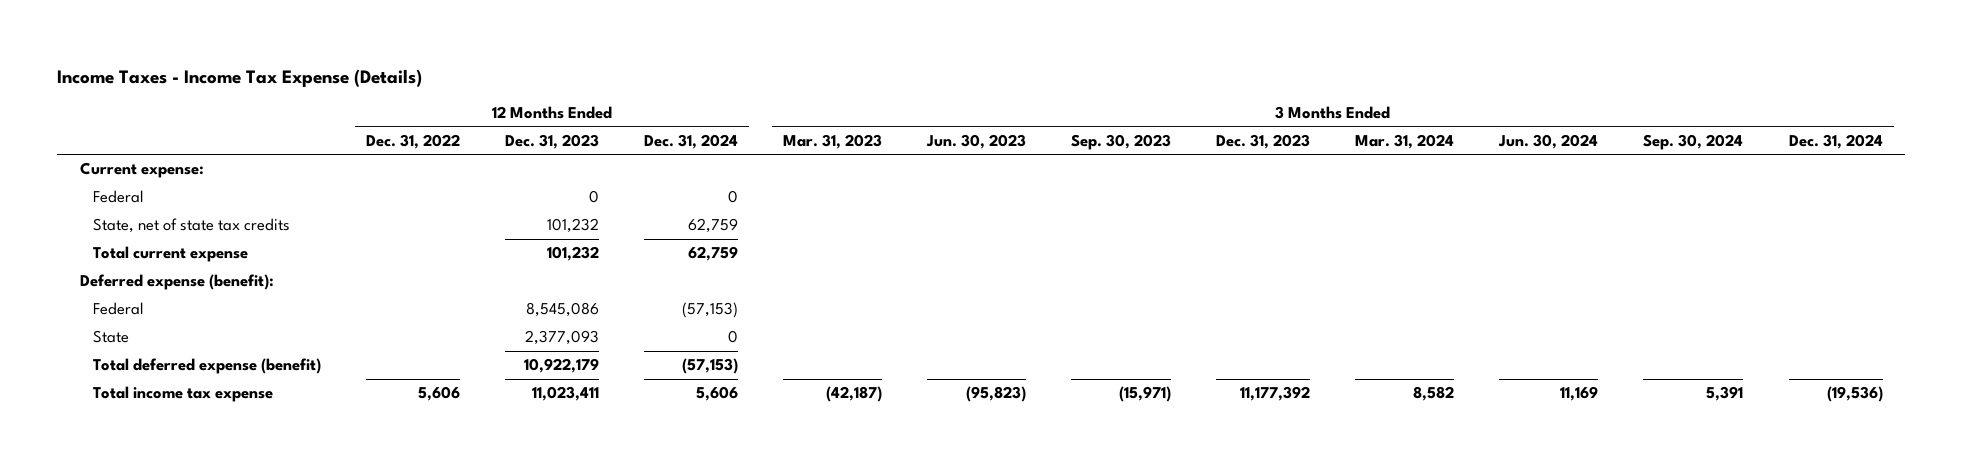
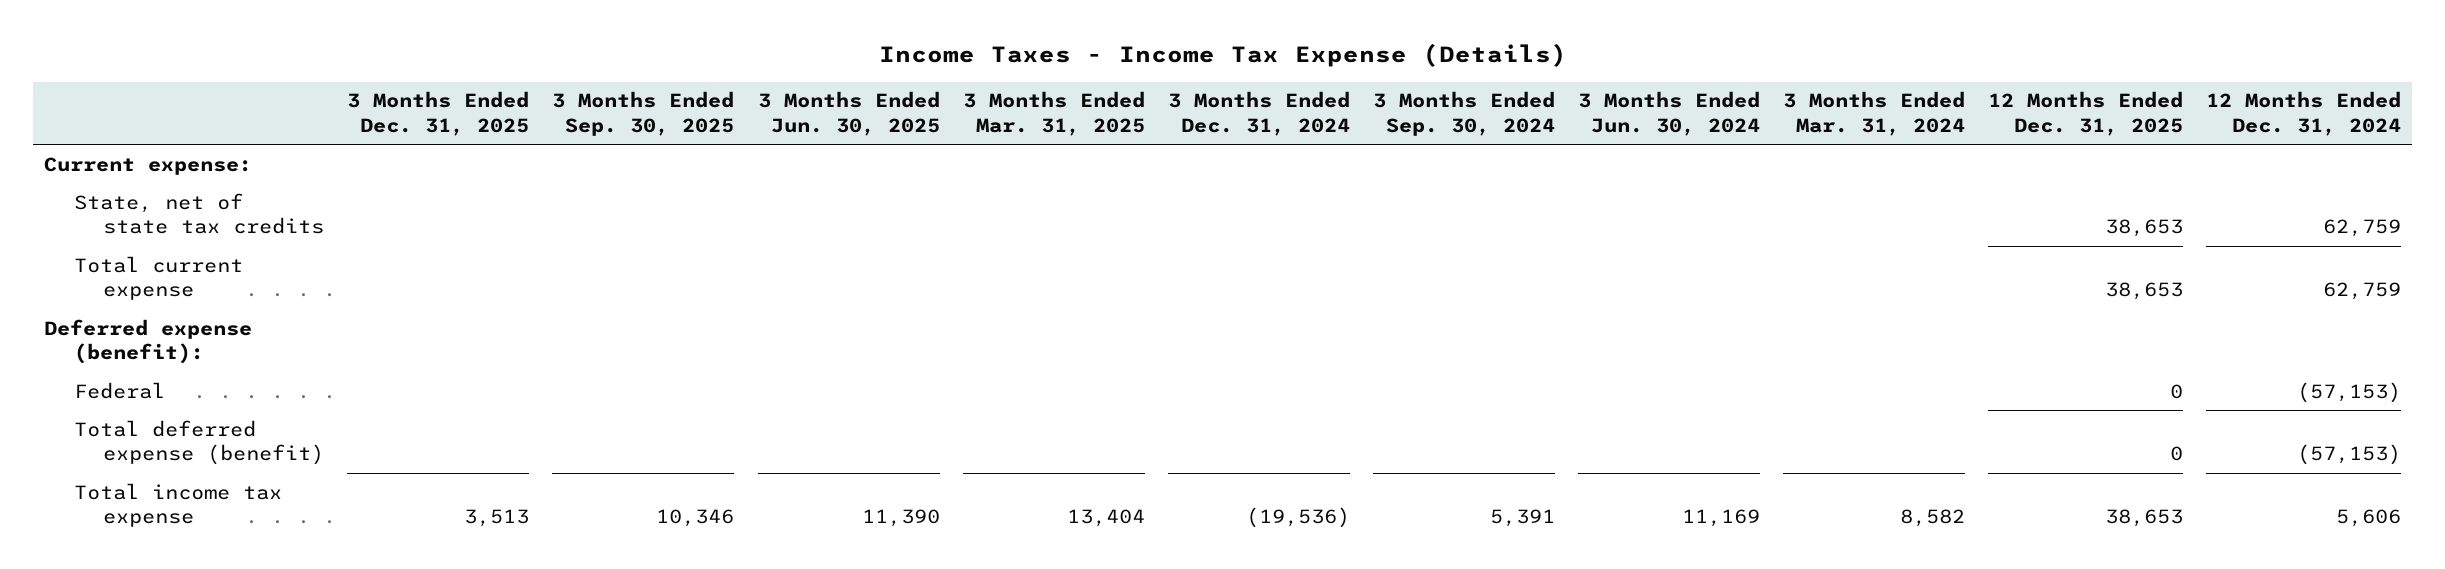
- | 12 Months Ended Dec. 31, 2022 | 12 Months Ended Dec. 31, 2023 | 12 Months Ended Dec. 31, 2024 | 3 Months Ended Mar. 31, 2023 | 3 Months Ended Jun. 30, 2023 | 3 Months Ended Sep. 30, 2023 | 3 Months Ended Dec. 31, 2023 | 3 Months Ended Mar. 31, 2024 | 3 Months Ended Jun. 30, 2024 | 3 Months Ended Sep. 30, 2024 | 3 Months Ended Dec. 31, 2024
+ | 3 Months Ended Dec. 31, 2025 | 3 Months Ended Sep. 30, 2025 | 3 Months Ended Jun. 30, 2025 | 3 Months Ended Mar. 31, 2025 | 3 Months Ended Dec. 31, 2024 | 3 Months Ended Sep. 30, 2024 | 3 Months Ended Jun. 30, 2024 | 3 Months Ended Mar. 31, 2024 | 12 Months Ended Dec. 31, 2025 | 12 Months Ended Dec. 31, 2024
- Federal | | 0 | 0 | | | | | | | |
- State | | 2,377,093 | 0 | | | | | | | |

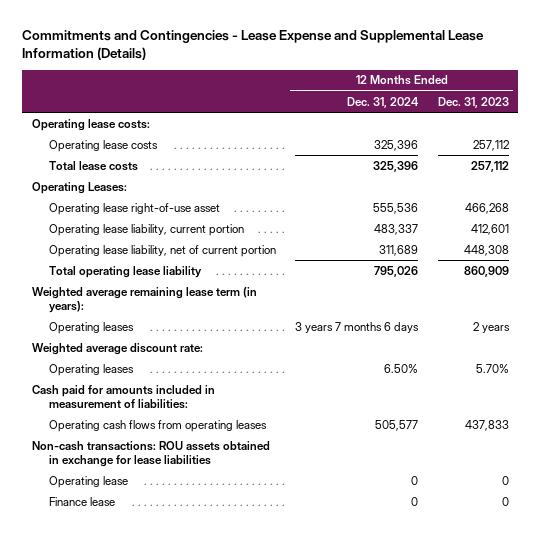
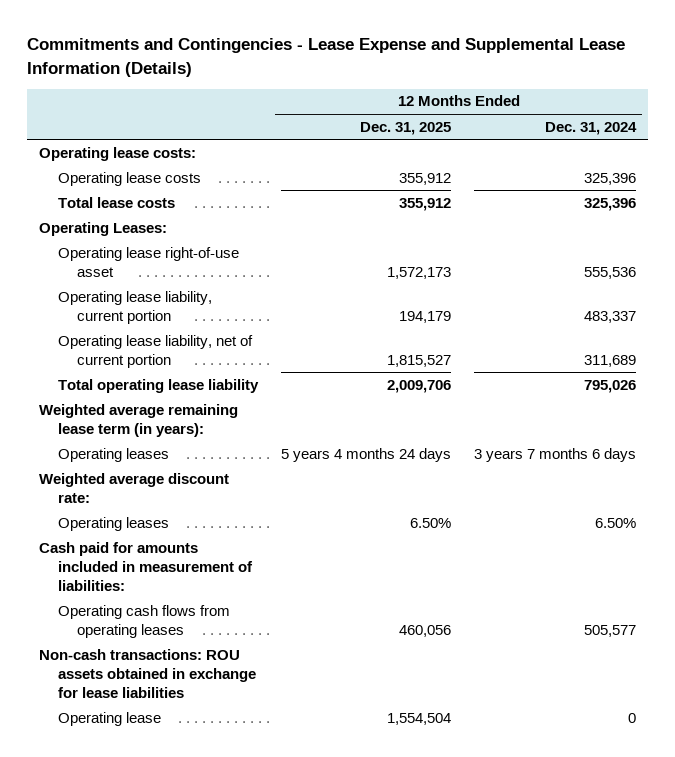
- | 12 Months Ended Dec. 31, 2024 | 12 Months Ended Dec. 31, 2023
+ | 12 Months Ended Dec. 31, 2025 | 12 Months Ended Dec. 31, 2024
- Finance lease | 0 | 0

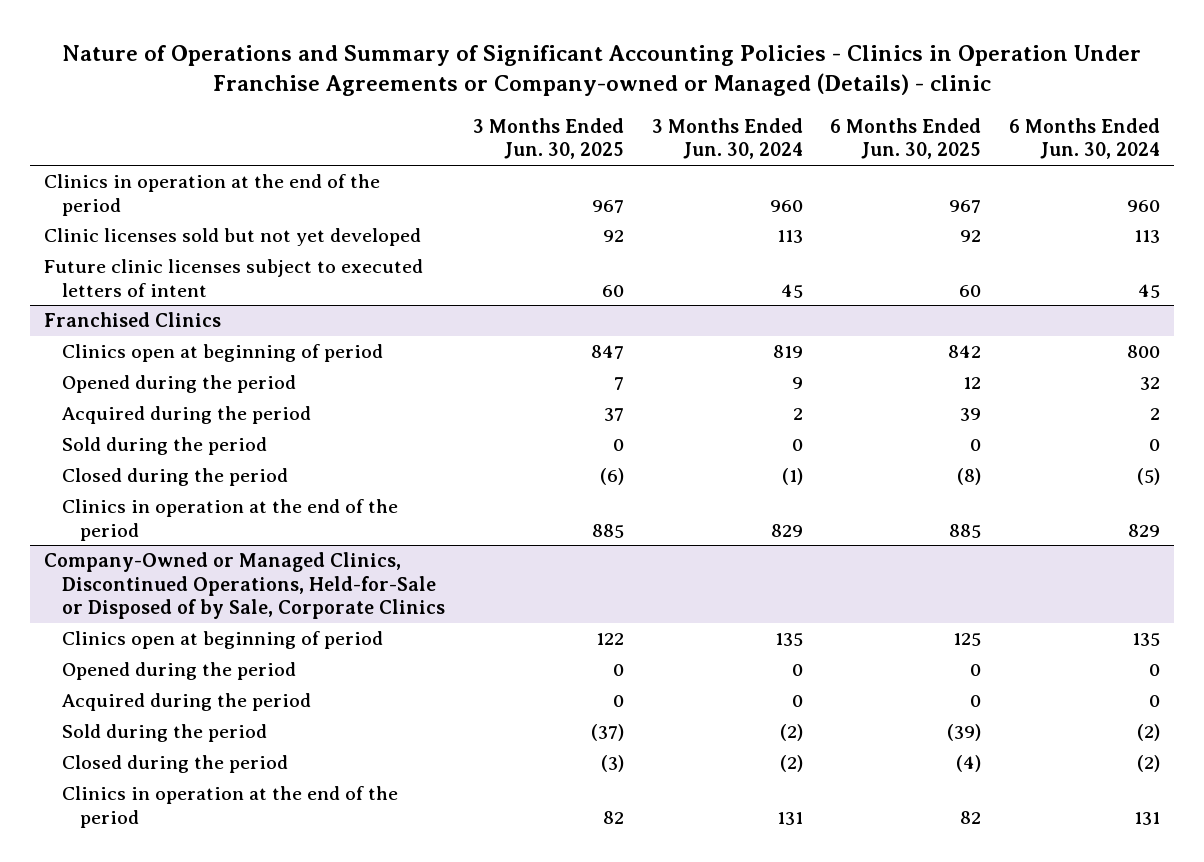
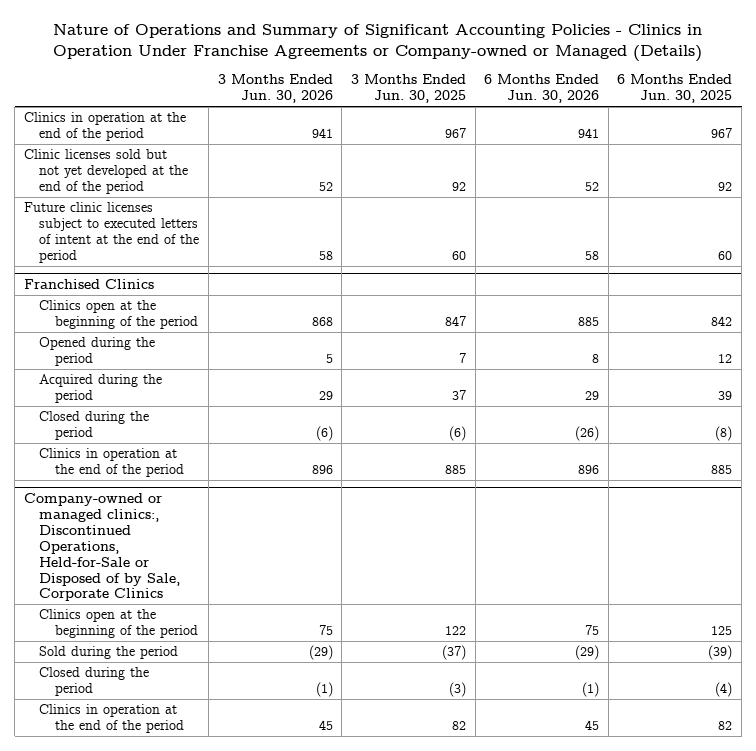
- Nature of Operations and Summary of Significant Accounting Policies - Clinics in Operation Under Franchise Agreements or Company-owned or Managed (Details) - clinic
+ Nature of Operations and Summary of Significant Accounting Policies - Clinics in Operation Under Franchise Agreements or Company-owned or Managed (Details)
- | 3 Months Ended Jun. 30, 2025 | 3 Months Ended Jun. 30, 2024 | 6 Months Ended Jun. 30, 2025 | 6 Months Ended Jun. 30, 2024
+ | 3 Months Ended Jun. 30, 2026 | 3 Months Ended Jun. 30, 2025 | 6 Months Ended Jun. 30, 2026 | 6 Months Ended Jun. 30, 2025
- Clinic licenses sold but not yet developed | 92 | 113 | 92 | 113
- Future clinic licenses subject to executed letters of intent | 60 | 45 | 60 | 45
+ Clinic licenses sold but not yet developed at the end of the period | 52 | 92 | 52 | 92
+ Future clinic licenses subject to executed letters of intent at the end of the period | 58 | 60 | 58 | 60
@ Franchised Clinics
- Clinics open at beginning of period | 847 | 819 | 842 | 800
+ Clinics open at the beginning of the period | 868 | 847 | 885 | 842
- Sold during the period | 0 | 0 | 0 | 0
- Company-Owned or Managed Clinics, Discontinued Operations, Held-for-Sale or Disposed of by Sale, Corporate Clinics
- Clinics open at beginning of period | 122 | 135 | 125 | 135
- Opened during the period | 0 | 0 | 0 | 0
- Acquired during the period | 0 | 0 | 0 | 0
+ Company-owned or managed clinics:, Discontinued Operations, Held-for-Sale or Disposed of by Sale, Corporate Clinics
+ Clinics open at the beginning of the period | 75 | 122 | 75 | 125

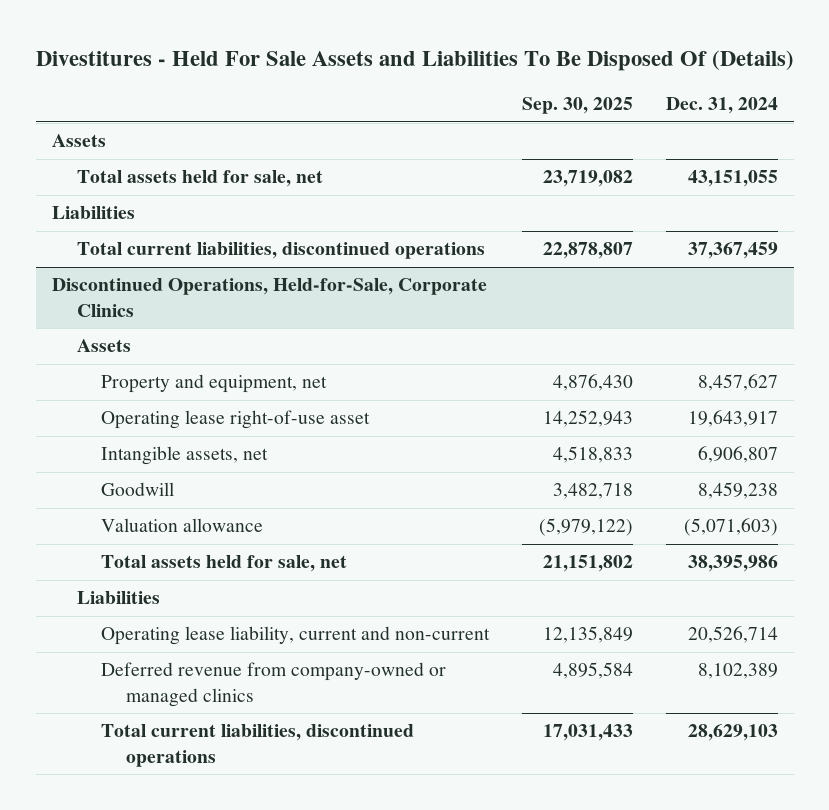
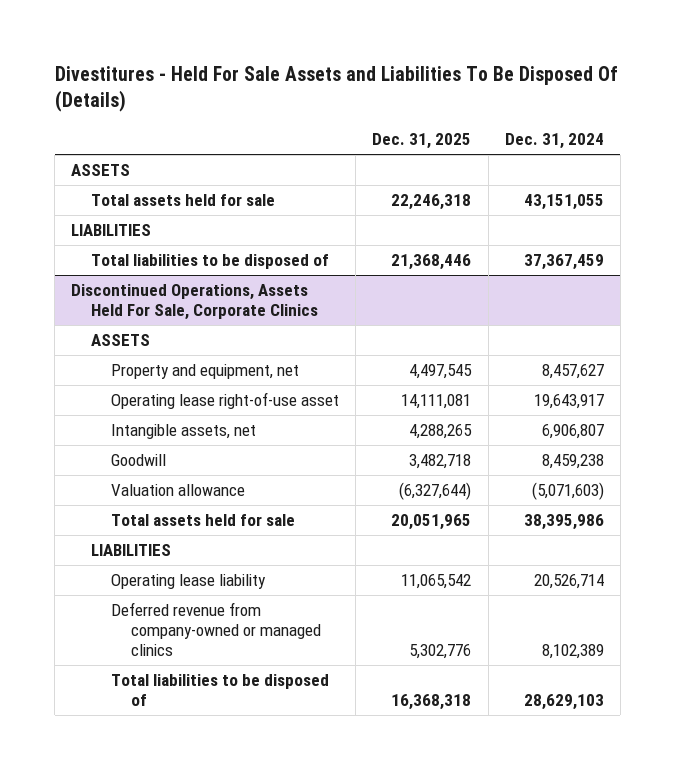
- | Sep. 30, 2025 | Dec. 31, 2024
+ | Dec. 31, 2025 | Dec. 31, 2024
- Assets
- Total assets held for sale, net | 23,719,082 | 43,151,055
- Liabilities
- Total current liabilities, discontinued operations | 22,878,807 | 37,367,459
- Discontinued Operations, Held-for-Sale, Corporate Clinics
- Assets
+ ASSETS
+ Total assets held for sale | 22,246,318 | 43,151,055
+ LIABILITIES
+ Total liabilities to be disposed of | 21,368,446 | 37,367,459
+ Discontinued Operations, Assets Held For Sale, Corporate Clinics
+ ASSETS
- Total assets held for sale, net | 21,151,802 | 38,395,986
- Liabilities
- Operating lease liability, current and non-current | 12,135,849 | 20,526,714
+ Total assets held for sale | 20,051,965 | 38,395,986
+ LIABILITIES
+ Operating lease liability | 11,065,542 | 20,526,714
- Total current liabilities, discontinued operations | 17,031,433 | 28,629,103
+ Total liabilities to be disposed of | 16,368,318 | 28,629,103

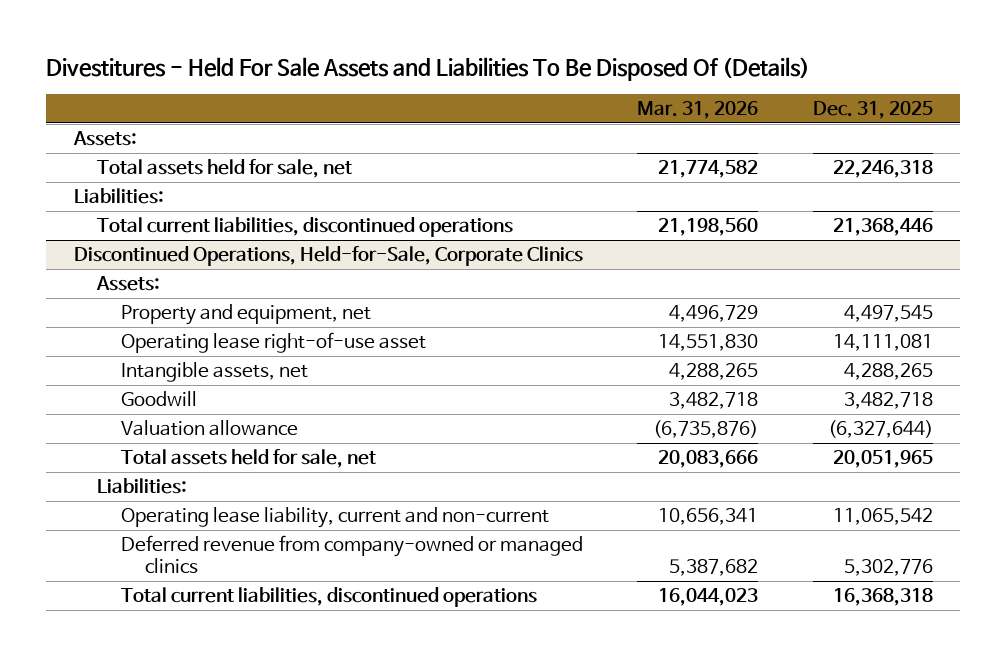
- | Dec. 31, 2025 | Dec. 31, 2024
+ | Mar. 31, 2026 | Dec. 31, 2025
- ASSETS
- Total assets held for sale | 22,246,318 | 43,151,055
- LIABILITIES
- Total liabilities to be disposed of | 21,368,446 | 37,367,459
- Discontinued Operations, Assets Held For Sale, Corporate Clinics
- ASSETS
+ Assets:
+ Total assets held for sale, net | 21,774,582 | 22,246,318
+ Liabilities:
+ Total current liabilities, discontinued operations | 21,198,560 | 21,368,446
+ Discontinued Operations, Held-for-Sale, Corporate Clinics
+ Assets:
- Total assets held for sale | 20,051,965 | 38,395,986
- LIABILITIES
- Operating lease liability | 11,065,542 | 20,526,714
+ Total assets held for sale, net | 20,083,666 | 20,051,965
+ Liabilities:
+ Operating lease liability, current and non-current | 10,656,341 | 11,065,542
- Total liabilities to be disposed of | 16,368,318 | 28,629,103
+ Total current liabilities, discontinued operations | 16,044,023 | 16,368,318

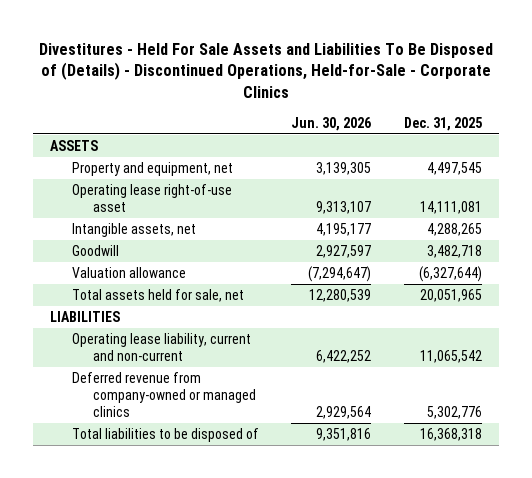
- Divestitures - Held For Sale Assets and Liabilities To Be Disposed Of (Details)
+ Divestitures - Held For Sale Assets and Liabilities To Be Disposed of (Details) - Discontinued Operations, Held-for-Sale - Corporate Clinics
- | Mar. 31, 2026 | Dec. 31, 2025
+ | Jun. 30, 2026 | Dec. 31, 2025
- Assets:
- Total assets held for sale, net | 21,774,582 | 22,246,318
- Liabilities:
- Total current liabilities, discontinued operations | 21,198,560 | 21,368,446
- Discontinued Operations, Held-for-Sale, Corporate Clinics
- Assets:
+ ASSETS
- Liabilities:
+ LIABILITIES
- Total current liabilities, discontinued operations | 16,044,023 | 16,368,318
+ Total liabilities to be disposed of | 9,351,816 | 16,368,318

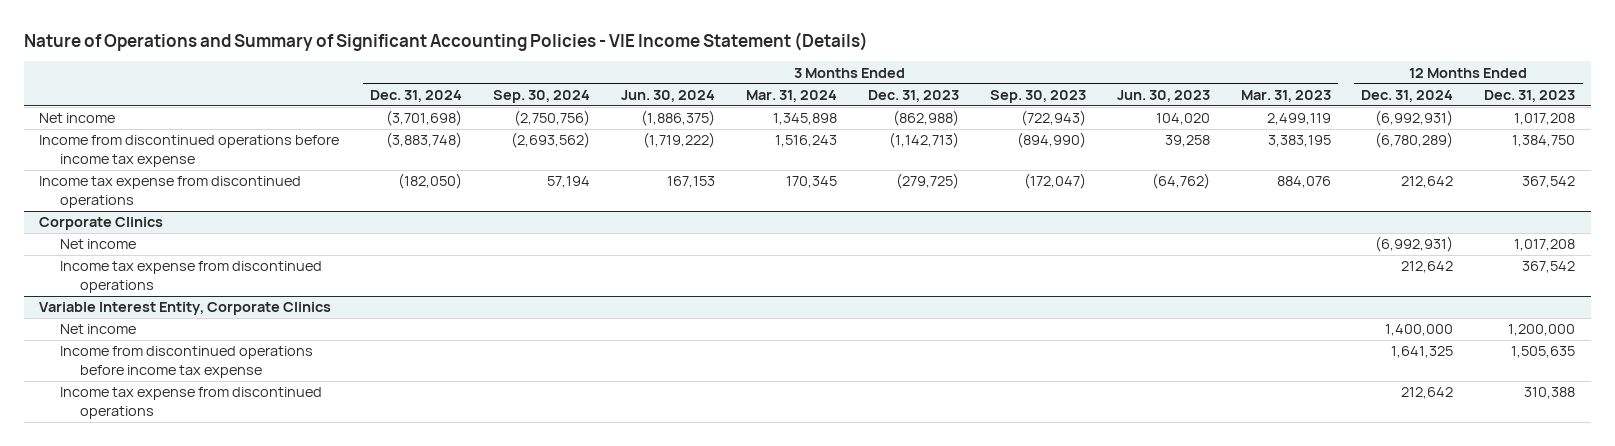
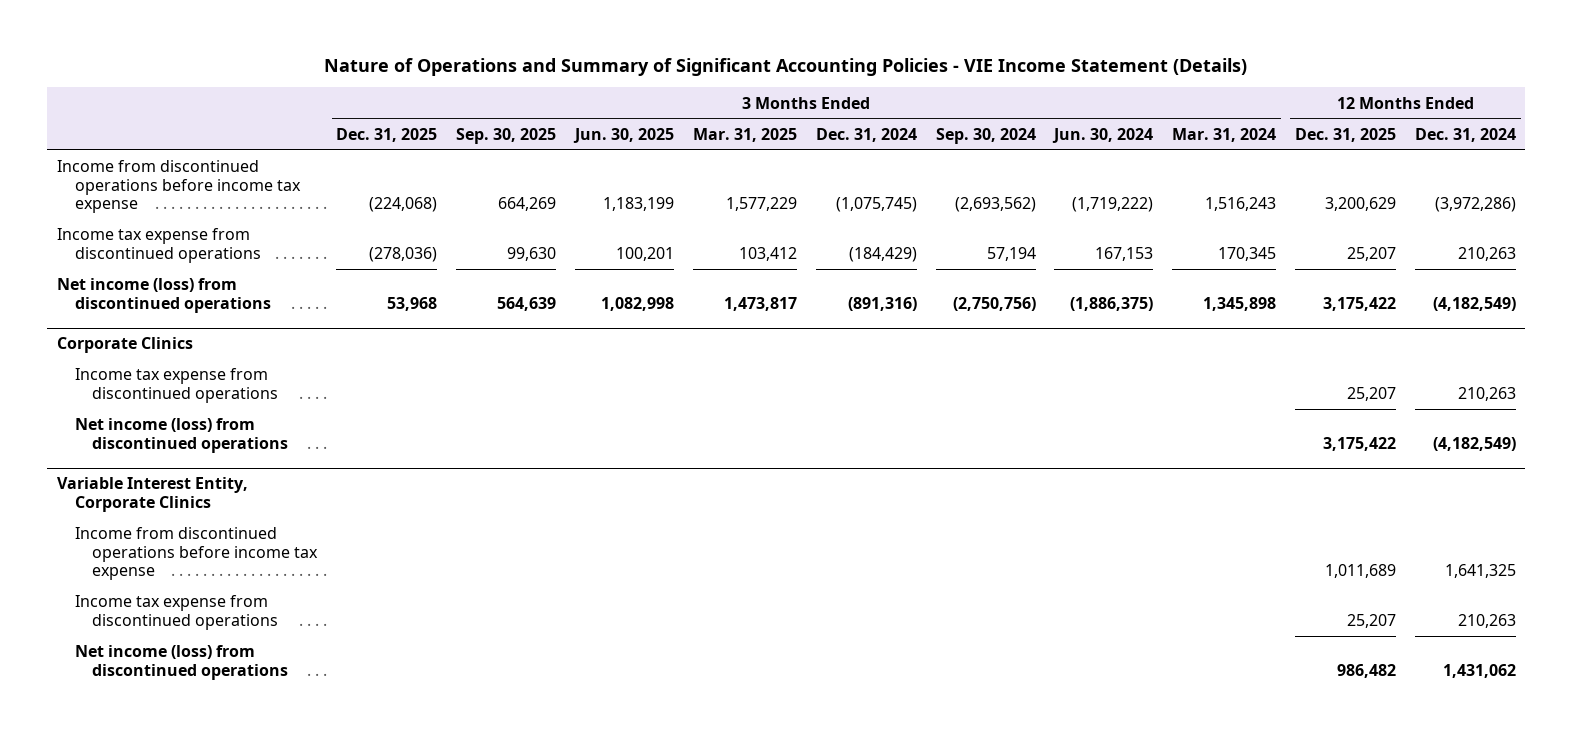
- | 3 Months Ended Dec. 31, 2024 | 3 Months Ended Sep. 30, 2024 | 3 Months Ended Jun. 30, 2024 | 3 Months Ended Mar. 31, 2024 | 3 Months Ended Dec. 31, 2023 | 3 Months Ended Sep. 30, 2023 | 3 Months Ended Jun. 30, 2023 | 3 Months Ended Mar. 31, 2023 | 12 Months Ended Dec. 31, 2024 | 12 Months Ended Dec. 31, 2023
+ | 3 Months Ended Dec. 31, 2025 | 3 Months Ended Sep. 30, 2025 | 3 Months Ended Jun. 30, 2025 | 3 Months Ended Mar. 31, 2025 | 3 Months Ended Dec. 31, 2024 | 3 Months Ended Sep. 30, 2024 | 3 Months Ended Jun. 30, 2024 | 3 Months Ended Mar. 31, 2024 | 12 Months Ended Dec. 31, 2025 | 12 Months Ended Dec. 31, 2024
- Net income | (3,701,698) | (2,750,756) | (1,886,375) | 1,345,898 | (862,988) | (722,943) | 104,020 | 2,499,119 | (6,992,931) | 1,017,208
- Income from discontinued operations before income tax expense | (3,883,748) | (2,693,562) | (1,719,222) | 1,516,243 | (1,142,713) | (894,990) | 39,258 | 3,383,195 | (6,780,289) | 1,384,750
- Income tax expense from discontinued operations | (182,050) | 57,194 | 167,153 | 170,345 | (279,725) | (172,047) | (64,762) | 884,076 | 212,642 | 367,542
+ Income from discontinued operations before income tax expense | (224,068) | 664,269 | 1,183,199 | 1,577,229 | (1,075,745) | (2,693,562) | (1,719,222) | 1,516,243 | 3,200,629 | (3,972,286)
+ Income tax expense from discontinued operations | (278,036) | 99,630 | 100,201 | 103,412 | (184,429) | 57,194 | 167,153 | 170,345 | 25,207 | 210,263
+ Net income (loss) from discontinued operations | 53,968 | 564,639 | 1,082,998 | 1,473,817 | (891,316) | (2,750,756) | (1,886,375) | 1,345,898 | 3,175,422 | (4,182,549)
@ Corporate Clinics
- Net income | | | | | | | | | (6,992,931) | 1,017,208
- Income tax expense from discontinued operations | | | | | | | | | 212,642 | 367,542
+ Income tax expense from discontinued operations | | | | | | | | | 25,207 | 210,263
+ Net income (loss) from discontinued operations | | | | | | | | | 3,175,422 | (4,182,549)
@ Variable Interest Entity, Corporate Clinics
- Net income | | | | | | | | | 1,400,000 | 1,200,000
- Income tax expense from discontinued operations | | | | | | | | | 212,642 | 310,388
+ Income tax expense from discontinued operations | | | | | | | | | 25,207 | 210,263
+ Net income (loss) from discontinued operations | | | | | | | | | 986,482 | 1,431,062

